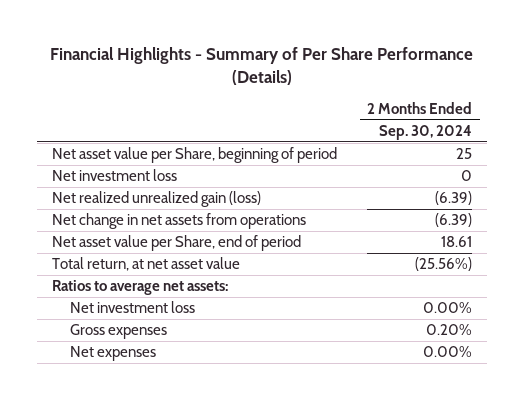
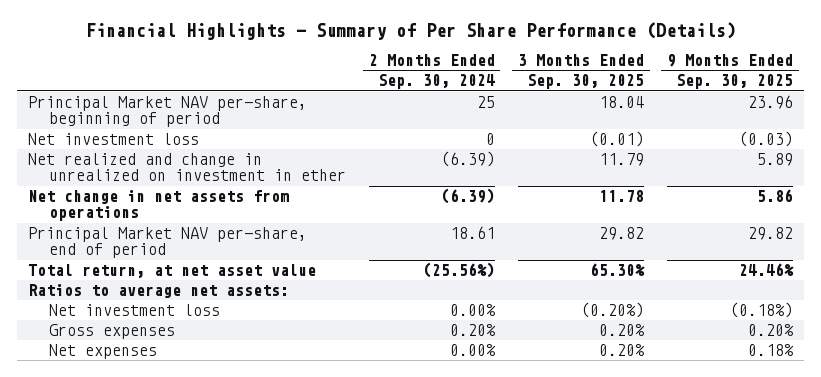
- | 2 Months Ended Sep. 30, 2024
+ | 2 Months Ended Sep. 30, 2024 | 3 Months Ended Sep. 30, 2025 | 9 Months Ended Sep. 30, 2025
- Net asset value per Share, beginning of period | 25
+ Principal Market NAV per-share, beginning of period | 25 | 18.04 | 23.96
- Net realized unrealized gain (loss) | (6.39)
+ Net realized and change in unrealized on investment in ether | (6.39) | 11.79 | 5.89
- Net asset value per Share, end of period | 18.61
+ Principal Market NAV per-share, end of period | 18.61 | 29.82 | 29.82

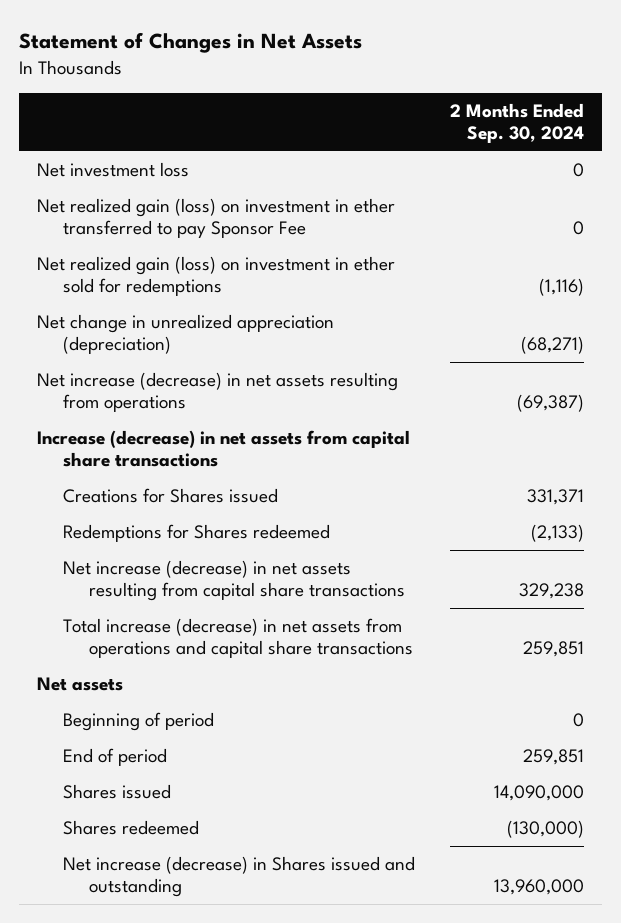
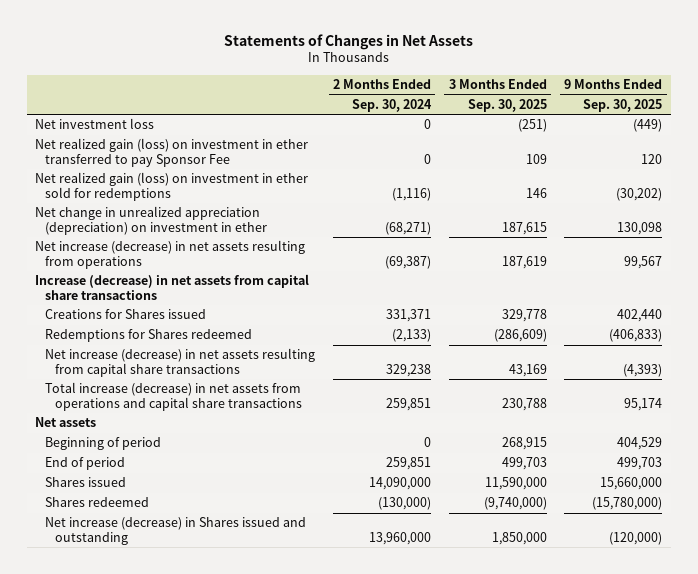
- Statement of Changes in Net Assets
+ Statements of Changes in Net Assets
- | 2 Months Ended Sep. 30, 2024
+ | 2 Months Ended Sep. 30, 2024 | 3 Months Ended Sep. 30, 2025 | 9 Months Ended Sep. 30, 2025
- Net change in unrealized appreciation (depreciation) | (68,271)
+ Net change in unrealized appreciation (depreciation) on investment in ether | (68,271) | 187,615 | 130,098

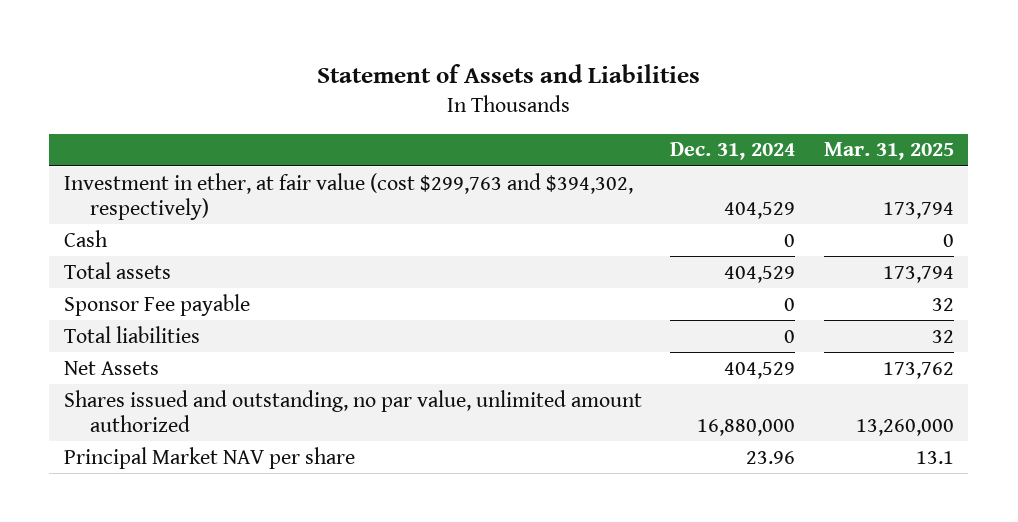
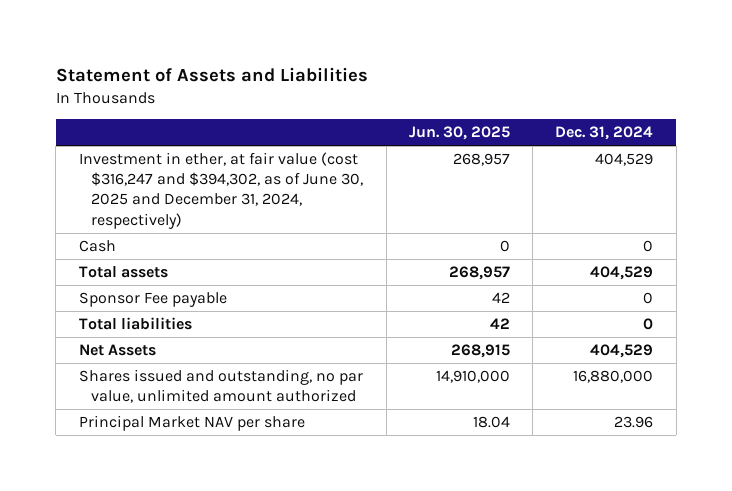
- | Dec. 31, 2024 | Mar. 31, 2025
+ | Jun. 30, 2025 | Dec. 31, 2024
- Investment in ether, at fair value (cost $299,763 and $394,302, respectively) | 404,529 | 173,794
+ Investment in ether, at fair value (cost $316,247 and $394,302, as of June 30, 2025 and December 31, 2024, respectively) | 268,957 | 404,529

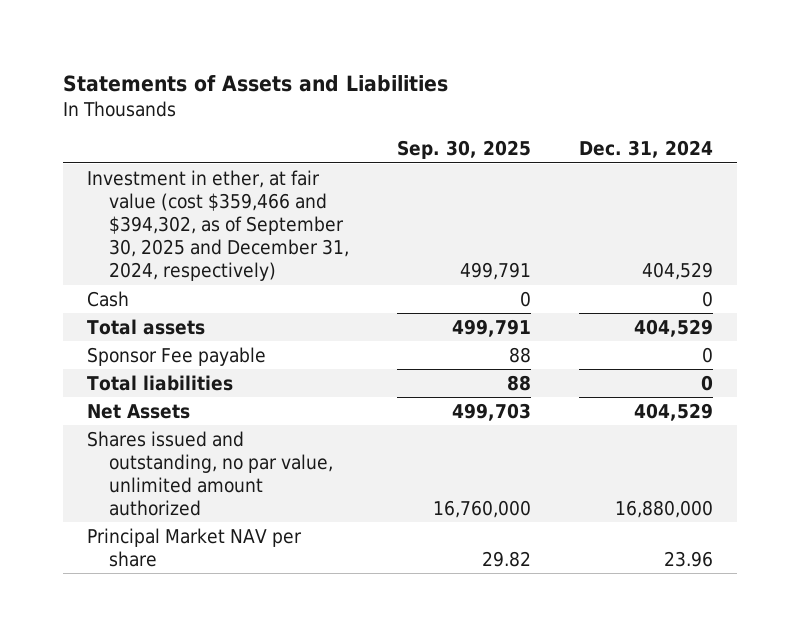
- Statement of Assets and Liabilities
+ Statements of Assets and Liabilities
- | Jun. 30, 2025 | Dec. 31, 2024
+ | Sep. 30, 2025 | Dec. 31, 2024
- Investment in ether, at fair value (cost $316,247 and $394,302, as of June 30, 2025 and December 31, 2024, respectively) | 268,957 | 404,529
+ Investment in ether, at fair value (cost $359,466 and $394,302, as of September 30, 2025 and December 31, 2024, respectively) | 499,791 | 404,529

